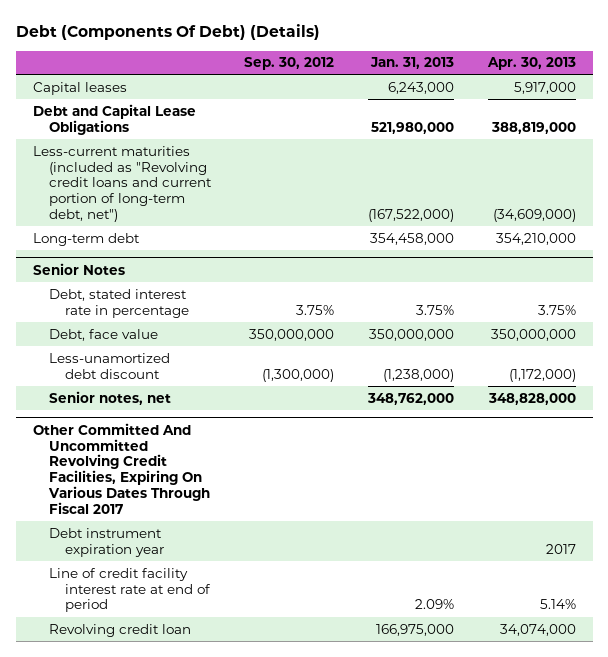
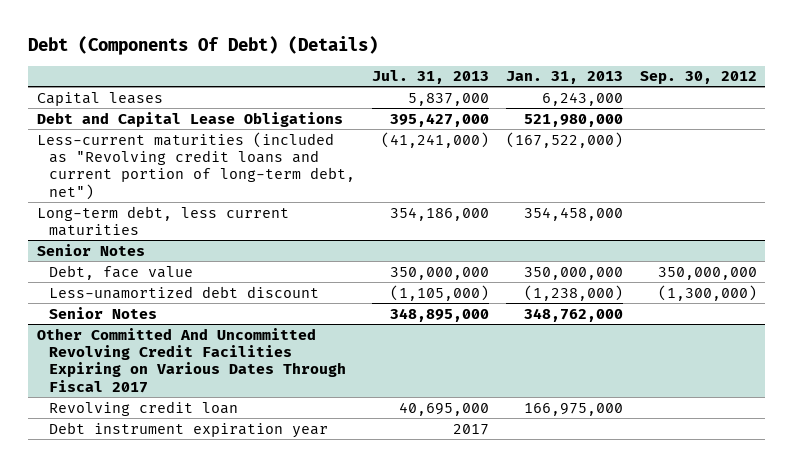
- | Sep. 30, 2012 | Jan. 31, 2013 | Apr. 30, 2013
+ | Jul. 31, 2013 | Jan. 31, 2013 | Sep. 30, 2012
- Long-term debt | | 354,458,000 | 354,210,000
+ Long-term debt, less current maturities | 354,186,000 | 354,458,000 |
@ Senior Notes
- Debt, stated interest rate in percentage | 3.75% | 3.75% | 3.75%
- Senior notes, net | | 348,762,000 | 348,828,000
- Other Committed And Uncommitted Revolving Credit Facilities, Expiring On Various Dates Through Fiscal 2017
- Debt instrument expiration year | | | 2017
- Line of credit facility interest rate at end of period | | 2.09% | 5.14%
@ Senior Notes
+ Senior Notes | 348,895,000 | 348,762,000 |
+ Other Committed And Uncommitted Revolving Credit Facilities Expiring on Various Dates Through Fiscal 2017
+ Debt instrument expiration year | 2017 | |

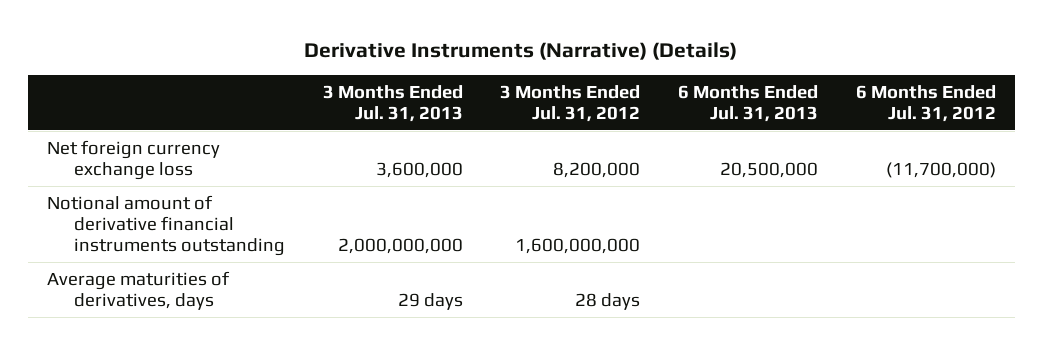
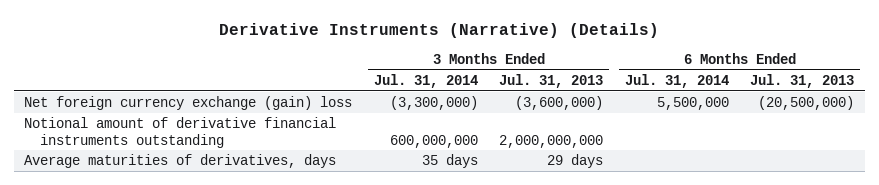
- | 3 Months Ended Jul. 31, 2013 | 3 Months Ended Jul. 31, 2012 | 6 Months Ended Jul. 31, 2013 | 6 Months Ended Jul. 31, 2012
+ | 3 Months Ended Jul. 31, 2014 | 3 Months Ended Jul. 31, 2013 | 6 Months Ended Jul. 31, 2014 | 6 Months Ended Jul. 31, 2013
- Net foreign currency exchange loss | 3,600,000 | 8,200,000 | 20,500,000 | (11,700,000)
+ Net foreign currency exchange (gain) loss | (3,300,000) | (3,600,000) | 5,500,000 | (20,500,000)

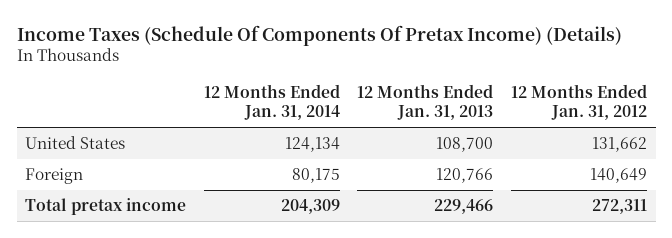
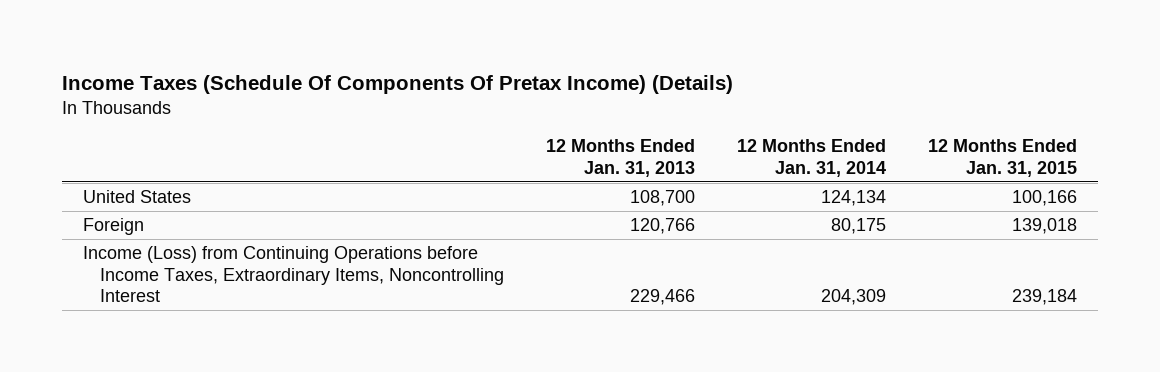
- | 12 Months Ended Jan. 31, 2014 | 12 Months Ended Jan. 31, 2013 | 12 Months Ended Jan. 31, 2012
+ | 12 Months Ended Jan. 31, 2013 | 12 Months Ended Jan. 31, 2014 | 12 Months Ended Jan. 31, 2015
- Total pretax income | 204,309 | 229,466 | 272,311
+ Income (Loss) from Continuing Operations before Income Taxes, Extraordinary Items, Noncontrolling Interest | 229,466 | 204,309 | 239,184

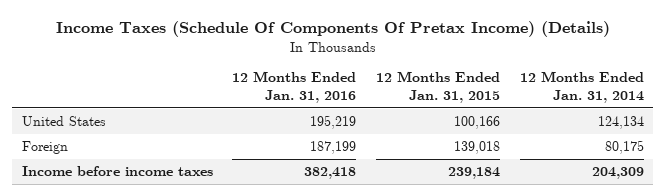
- | 12 Months Ended Jan. 31, 2013 | 12 Months Ended Jan. 31, 2014 | 12 Months Ended Jan. 31, 2015
+ | 12 Months Ended Jan. 31, 2016 | 12 Months Ended Jan. 31, 2015 | 12 Months Ended Jan. 31, 2014
- Income (Loss) from Continuing Operations before Income Taxes, Extraordinary Items, Noncontrolling Interest | 229,466 | 204,309 | 239,184
+ Income before income taxes | 382,418 | 239,184 | 204,309

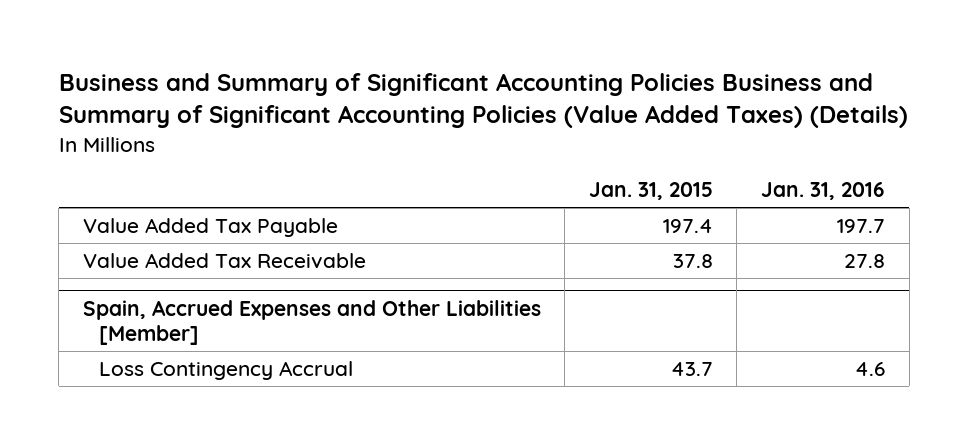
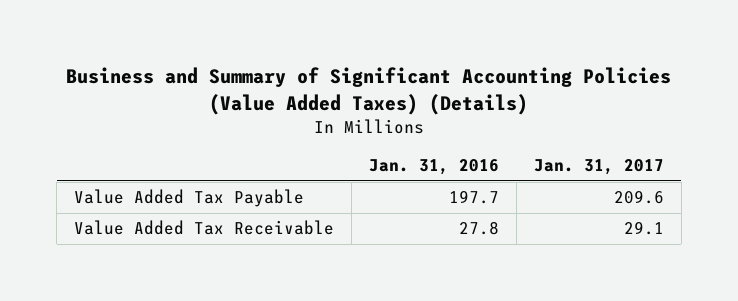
- Business and Summary of Significant Accounting Policies Business and Summary of Significant Accounting Policies (Value Added Taxes) (Details)
+ Business and Summary of Significant Accounting Policies (Value Added Taxes) (Details)
- | Jan. 31, 2015 | Jan. 31, 2016
+ | Jan. 31, 2016 | Jan. 31, 2017
- Spain, Accrued Expenses and Other Liabilities [Member]
- Loss Contingency Accrual | 43.7 | 4.6

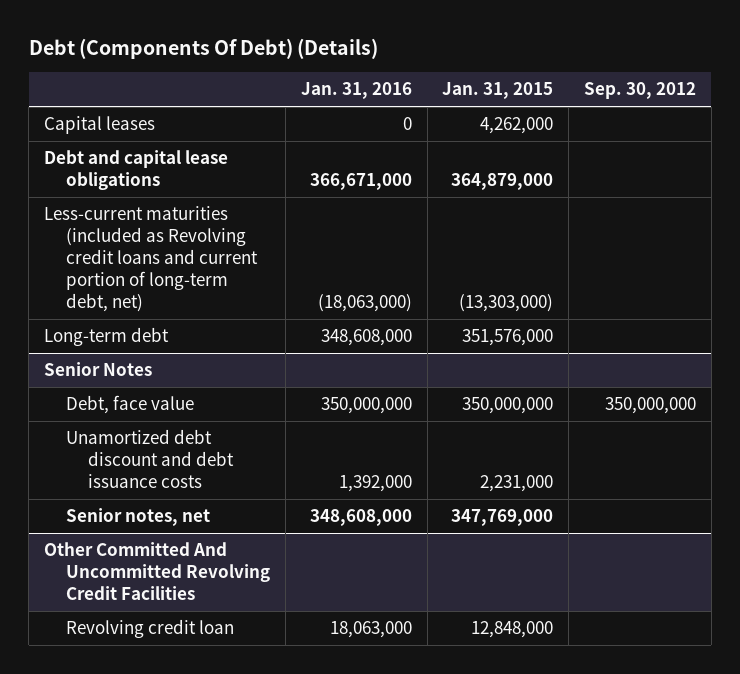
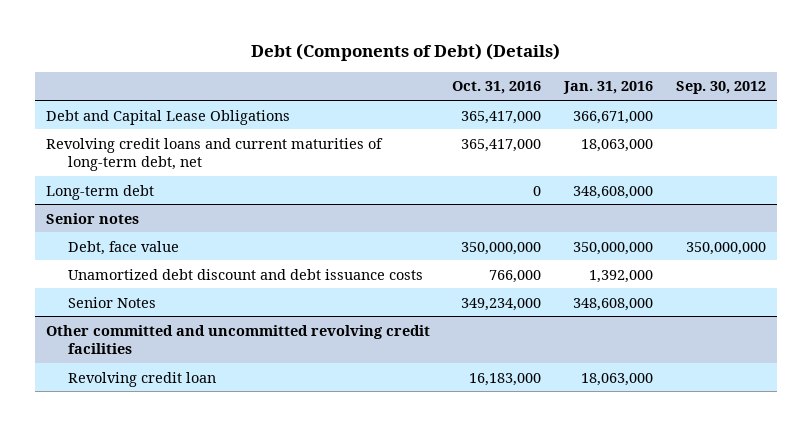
- Debt (Components Of Debt) (Details)
+ Debt (Components of Debt) (Details)
- | Jan. 31, 2016 | Jan. 31, 2015 | Sep. 30, 2012
+ | Oct. 31, 2016 | Jan. 31, 2016 | Sep. 30, 2012
- Capital leases | 0 | 4,262,000 |
- Debt and capital lease obligations | 366,671,000 | 364,879,000 |
- Less-current maturities (included as Revolving credit loans and current portion of long-term debt, net) | (18,063,000) | (13,303,000) |
+ Debt and Capital Lease Obligations | 365,417,000 | 366,671,000 |
+ Revolving credit loans and current maturities of long-term debt, net | 365,417,000 | 18,063,000 |
- Senior Notes
+ Senior notes
- Senior notes, net | 348,608,000 | 347,769,000 |
- Other Committed And Uncommitted Revolving Credit Facilities
+ Senior Notes | 349,234,000 | 348,608,000 |
+ Other committed and uncommitted revolving credit facilities

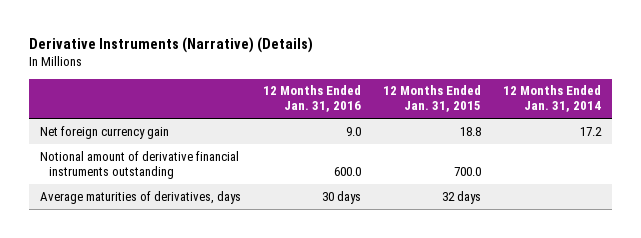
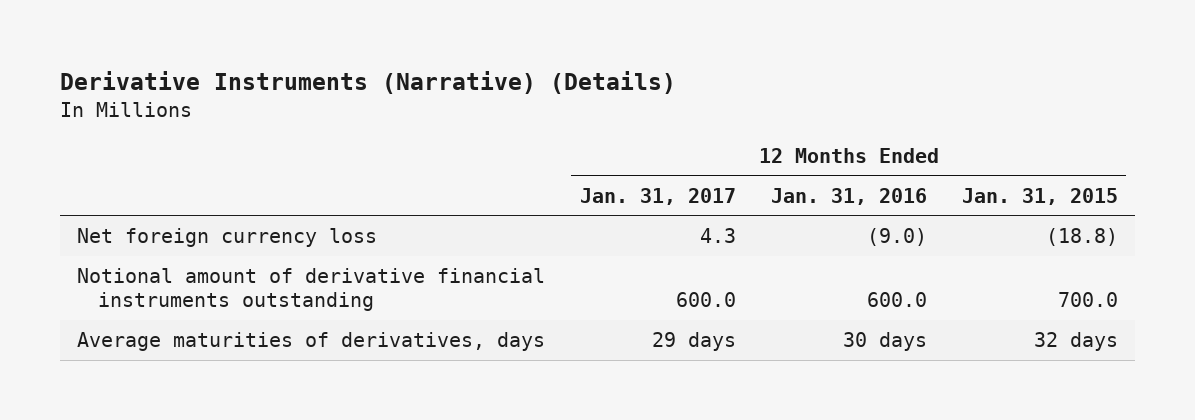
- | 12 Months Ended Jan. 31, 2016 | 12 Months Ended Jan. 31, 2015 | 12 Months Ended Jan. 31, 2014
+ | 12 Months Ended Jan. 31, 2017 | 12 Months Ended Jan. 31, 2016 | 12 Months Ended Jan. 31, 2015
- Net foreign currency gain | 9.0 | 18.8 | 17.2
+ Net foreign currency loss | 4.3 | (9.0) | (18.8)

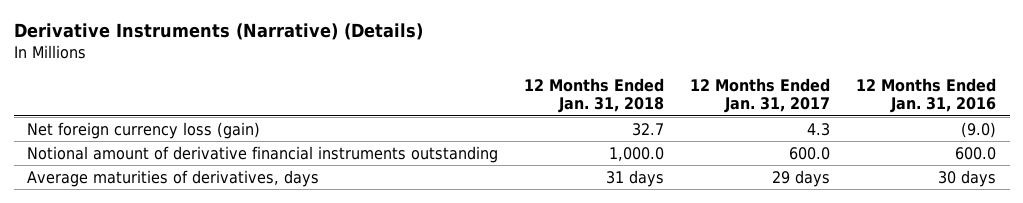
- | 12 Months Ended Jan. 31, 2017 | 12 Months Ended Jan. 31, 2016 | 12 Months Ended Jan. 31, 2015
+ | 12 Months Ended Jan. 31, 2018 | 12 Months Ended Jan. 31, 2017 | 12 Months Ended Jan. 31, 2016
- Net foreign currency loss | 4.3 | (9.0) | (18.8)
+ Net foreign currency loss (gain) | 32.7 | 4.3 | (9.0)

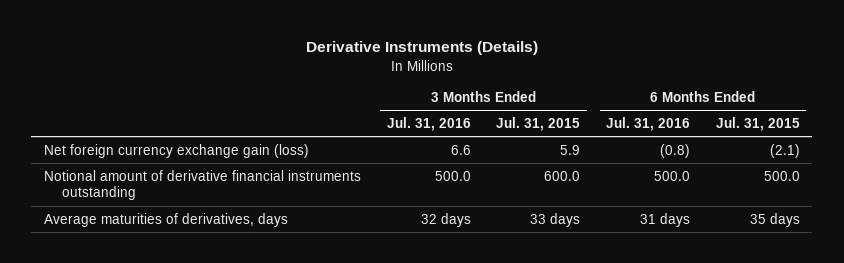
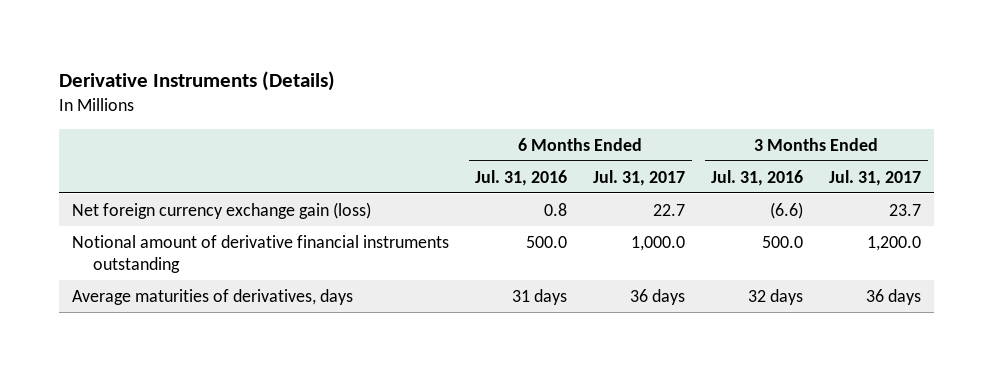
- | 3 Months Ended Jul. 31, 2016 | 3 Months Ended Jul. 31, 2015 | 6 Months Ended Jul. 31, 2016 | 6 Months Ended Jul. 31, 2015
+ | 6 Months Ended Jul. 31, 2016 | 6 Months Ended Jul. 31, 2017 | 3 Months Ended Jul. 31, 2016 | 3 Months Ended Jul. 31, 2017
- Net foreign currency exchange gain (loss) | 6.6 | 5.9 | (0.8) | (2.1)
+ Net foreign currency exchange gain (loss) | 0.8 | 22.7 | (6.6) | 23.7

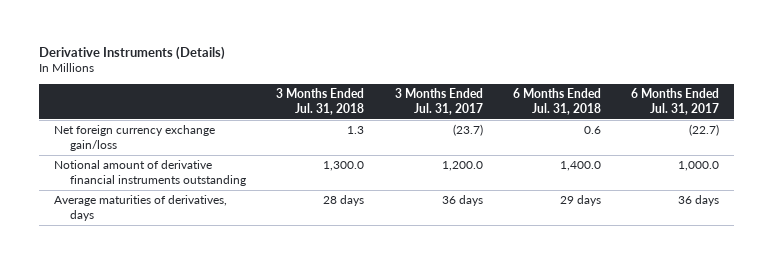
- | 6 Months Ended Jul. 31, 2016 | 6 Months Ended Jul. 31, 2017 | 3 Months Ended Jul. 31, 2016 | 3 Months Ended Jul. 31, 2017
+ | 3 Months Ended Jul. 31, 2018 | 3 Months Ended Jul. 31, 2017 | 6 Months Ended Jul. 31, 2018 | 6 Months Ended Jul. 31, 2017
- Net foreign currency exchange gain (loss) | 0.8 | 22.7 | (6.6) | 23.7
+ Net foreign currency exchange gain/loss | 1.3 | (23.7) | 0.6 | (22.7)

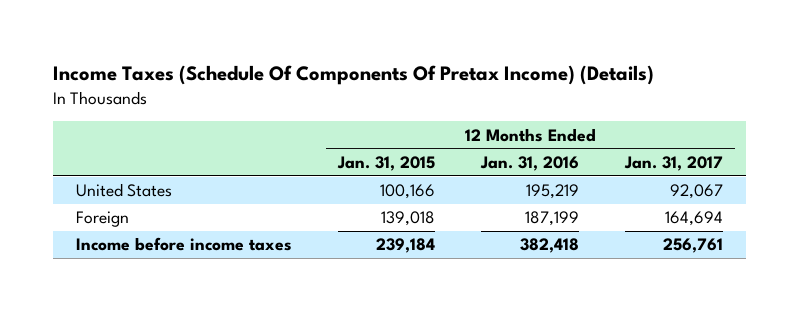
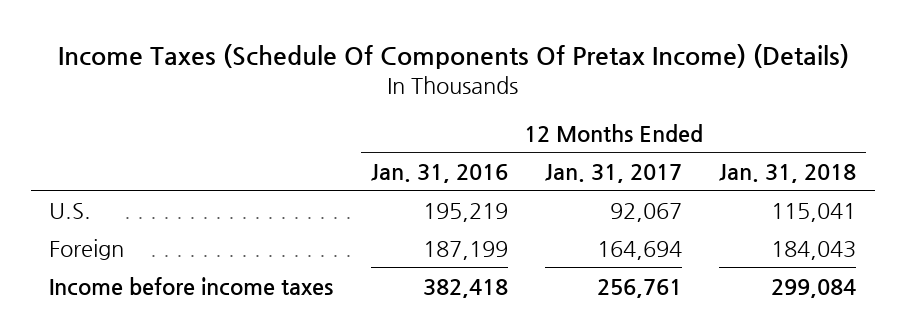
- | 12 Months Ended Jan. 31, 2015 | 12 Months Ended Jan. 31, 2016 | 12 Months Ended Jan. 31, 2017
+ | 12 Months Ended Jan. 31, 2016 | 12 Months Ended Jan. 31, 2017 | 12 Months Ended Jan. 31, 2018
- United States | 100,166 | 195,219 | 92,067
+ U.S. | 195,219 | 92,067 | 115,041

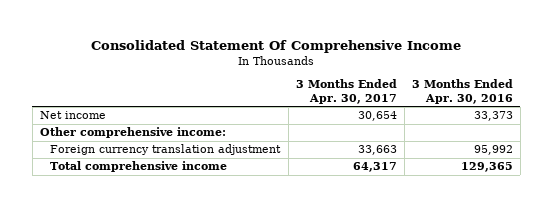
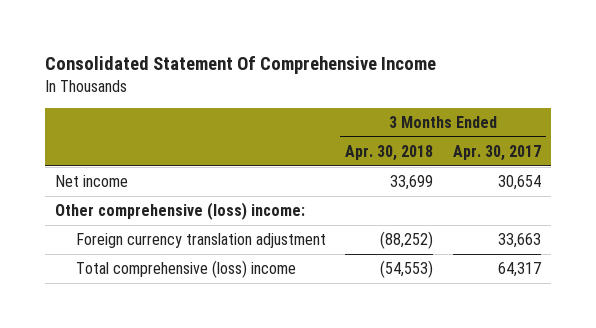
- | 3 Months Ended Apr. 30, 2017 | 3 Months Ended Apr. 30, 2016
+ | 3 Months Ended Apr. 30, 2018 | 3 Months Ended Apr. 30, 2017
- Other comprehensive income:
+ Other comprehensive (loss) income:
- Total comprehensive income | 64,317 | 129,365
+ Total comprehensive (loss) income | (54,553) | 64,317

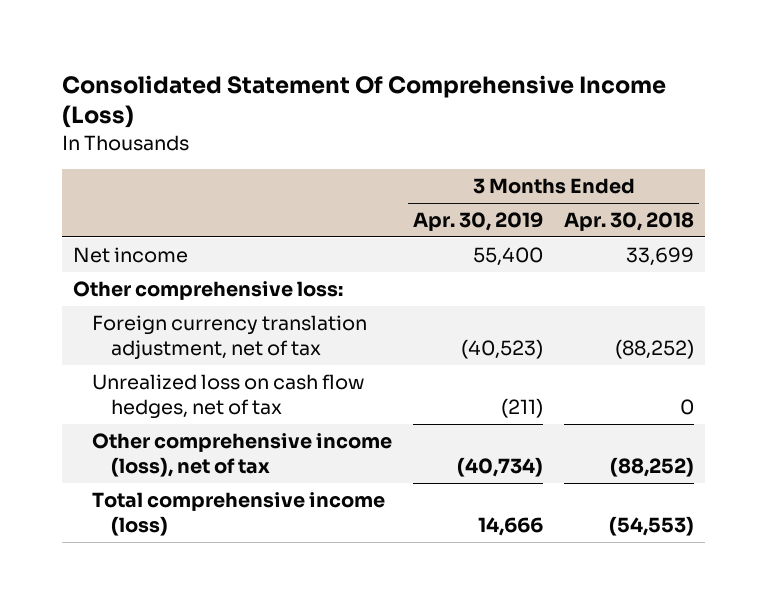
- Consolidated Statement Of Comprehensive Income
+ Consolidated Statement Of Comprehensive Income (Loss)
- | 3 Months Ended Apr. 30, 2018 | 3 Months Ended Apr. 30, 2017
+ | 3 Months Ended Apr. 30, 2019 | 3 Months Ended Apr. 30, 2018
- Other comprehensive (loss) income:
- Foreign currency translation adjustment | (88,252) | 33,663
- Total comprehensive (loss) income | (54,553) | 64,317
+ Other comprehensive loss:
+ Foreign currency translation adjustment, net of tax | (40,523) | (88,252)
+ Unrealized loss on cash flow hedges, net of tax | (211) | 0
+ Other comprehensive income (loss), net of tax | (40,734) | (88,252)
+ Total comprehensive income (loss) | 14,666 | (54,553)

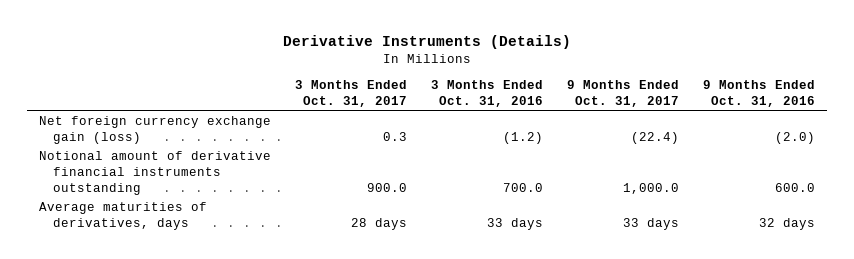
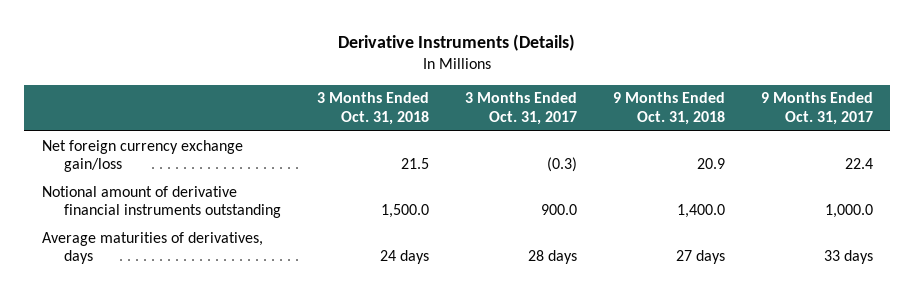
- | 3 Months Ended Oct. 31, 2017 | 3 Months Ended Oct. 31, 2016 | 9 Months Ended Oct. 31, 2017 | 9 Months Ended Oct. 31, 2016
+ | 3 Months Ended Oct. 31, 2018 | 3 Months Ended Oct. 31, 2017 | 9 Months Ended Oct. 31, 2018 | 9 Months Ended Oct. 31, 2017
- Net foreign currency exchange gain (loss) | 0.3 | (1.2) | (22.4) | (2.0)
+ Net foreign currency exchange gain/loss | 21.5 | (0.3) | 20.9 | 22.4

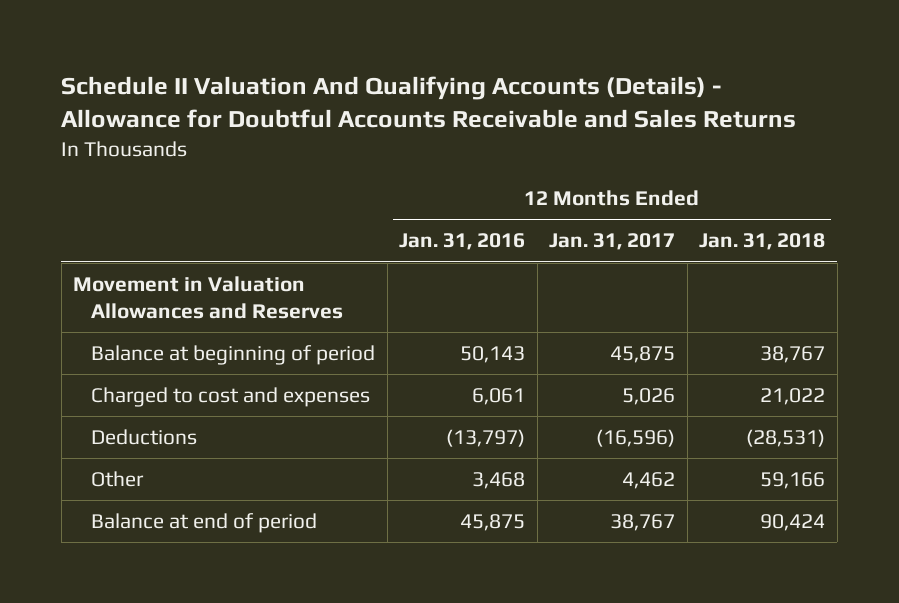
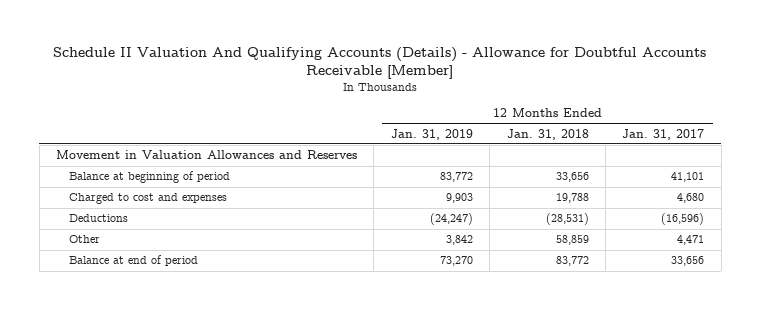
- Schedule II Valuation And Qualifying Accounts (Details) - Allowance for Doubtful Accounts Receivable and Sales Returns
+ Schedule II Valuation And Qualifying Accounts (Details) - Allowance for Doubtful Accounts Receivable [Member]
- | 12 Months Ended Jan. 31, 2016 | 12 Months Ended Jan. 31, 2017 | 12 Months Ended Jan. 31, 2018
+ | 12 Months Ended Jan. 31, 2019 | 12 Months Ended Jan. 31, 2018 | 12 Months Ended Jan. 31, 2017
- Balance at beginning of period | 50,143 | 45,875 | 38,767
- Charged to cost and expenses | 6,061 | 5,026 | 21,022
+ Balance at beginning of period | 83,772 | 33,656 | 41,101
+ Charged to cost and expenses | 9,903 | 19,788 | 4,680
- Other | 3,468 | 4,462 | 59,166
- Balance at end of period | 45,875 | 38,767 | 90,424
+ Other | 3,842 | 58,859 | 4,471
+ Balance at end of period | 73,270 | 83,772 | 33,656

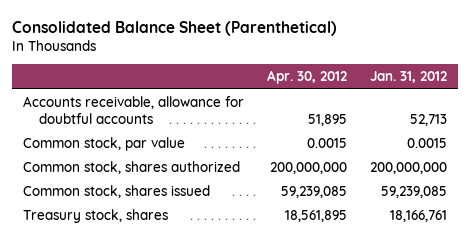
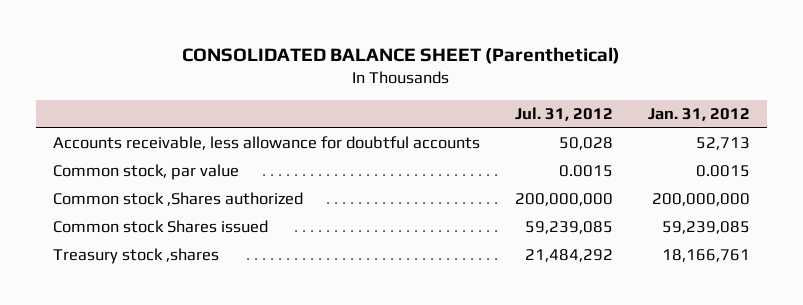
- Consolidated Balance Sheet (Parenthetical)
+ CONSOLIDATED BALANCE SHEET (Parenthetical)
- | Apr. 30, 2012 | Jan. 31, 2012
+ | Jul. 31, 2012 | Jan. 31, 2012
- Accounts receivable, allowance for doubtful accounts | 51,895 | 52,713
+ Accounts receivable, less allowance for doubtful accounts | 50,028 | 52,713
- Common stock, shares authorized | 200,000,000 | 200,000,000
- Common stock, shares issued | 59,239,085 | 59,239,085
- Treasury stock, shares | 18,561,895 | 18,166,761
+ Common stock ,Shares authorized | 200,000,000 | 200,000,000
+ Common stock Shares issued | 59,239,085 | 59,239,085
+ Treasury stock ,shares | 21,484,292 | 18,166,761

